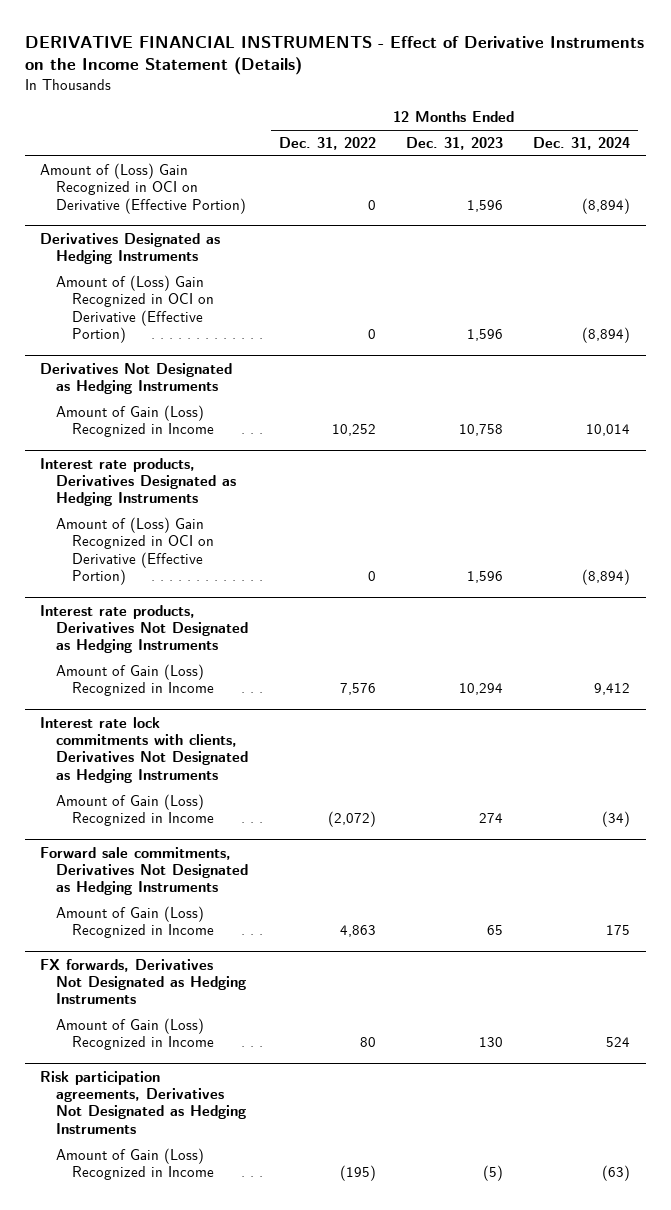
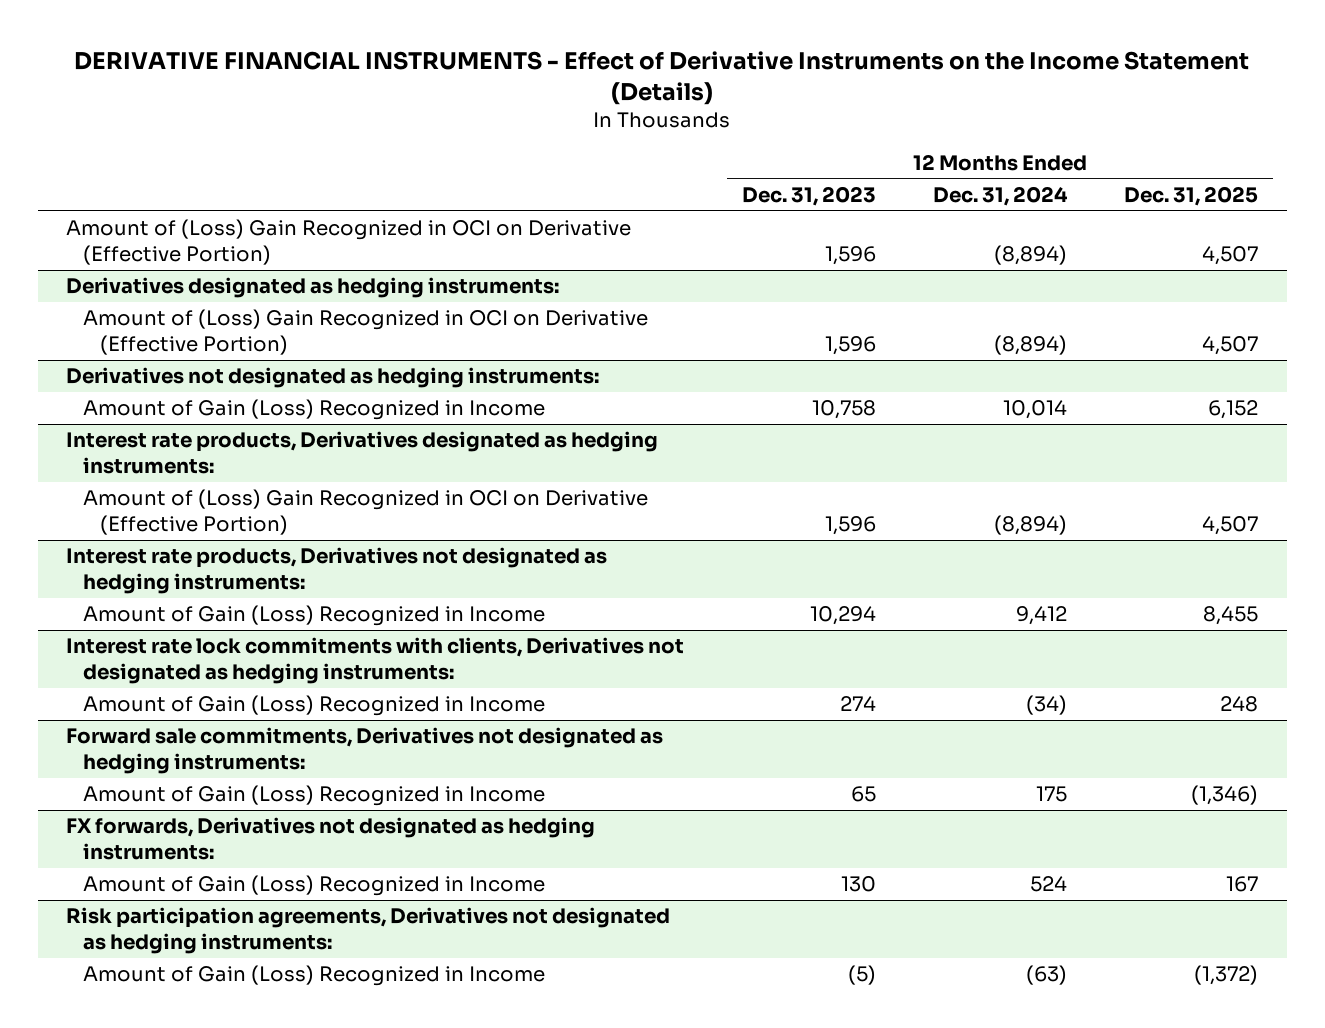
- | 12 Months Ended Dec. 31, 2022 | 12 Months Ended Dec. 31, 2023 | 12 Months Ended Dec. 31, 2024
+ | 12 Months Ended Dec. 31, 2023 | 12 Months Ended Dec. 31, 2024 | 12 Months Ended Dec. 31, 2025
- Derivatives Designated as Hedging Instruments
+ Derivatives designated as hedging instruments:
- Derivatives Not Designated as Hedging Instruments
+ Derivatives not designated as hedging instruments:
- Interest rate products, Derivatives Designated as Hedging Instruments
+ Interest rate products, Derivatives designated as hedging instruments:
- Interest rate products, Derivatives Not Designated as Hedging Instruments
+ Interest rate products, Derivatives not designated as hedging instruments:
- Interest rate lock commitments with clients, Derivatives Not Designated as Hedging Instruments
+ Interest rate lock commitments with clients, Derivatives not designated as hedging instruments:
- Forward sale commitments, Derivatives Not Designated as Hedging Instruments
+ Forward sale commitments, Derivatives not designated as hedging instruments:
- FX forwards, Derivatives Not Designated as Hedging Instruments
+ FX forwards, Derivatives not designated as hedging instruments:
- Risk participation agreements, Derivatives Not Designated as Hedging Instruments
+ Risk participation agreements, Derivatives not designated as hedging instruments:

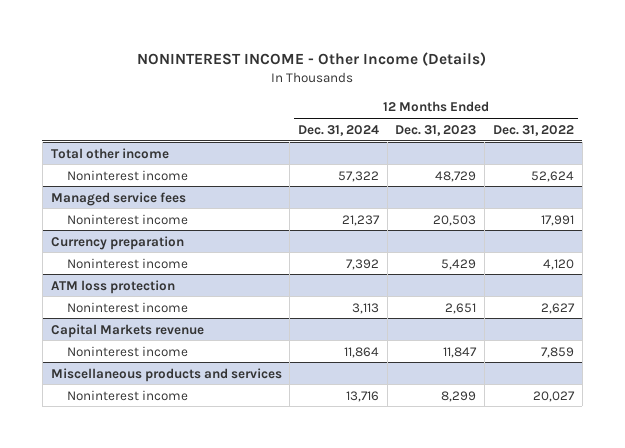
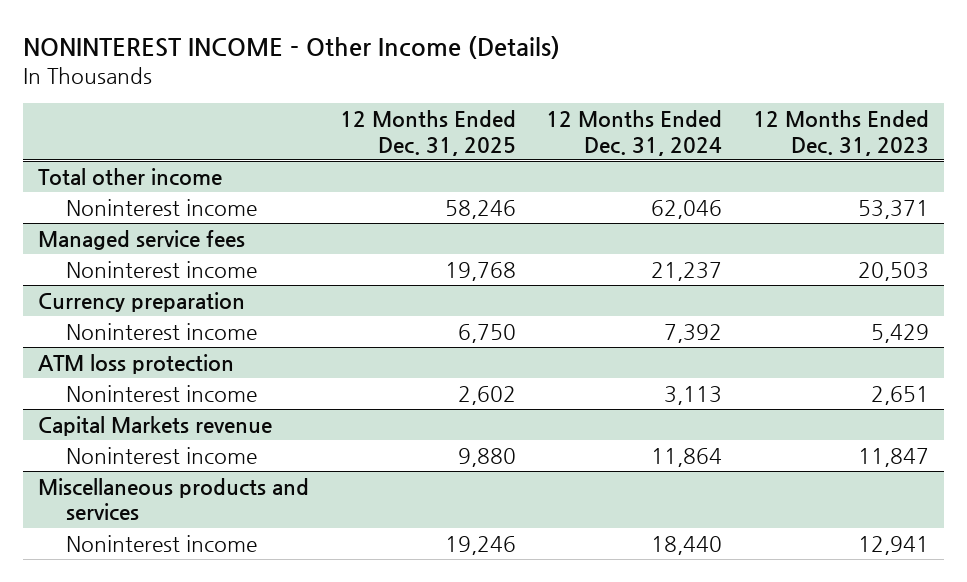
- | 12 Months Ended Dec. 31, 2024 | 12 Months Ended Dec. 31, 2023 | 12 Months Ended Dec. 31, 2022
+ | 12 Months Ended Dec. 31, 2025 | 12 Months Ended Dec. 31, 2024 | 12 Months Ended Dec. 31, 2023
@ Total other income
- Noninterest income | 57,322 | 48,729 | 52,624
+ Noninterest income | 58,246 | 62,046 | 53,371
@ Miscellaneous products and services
- Noninterest income | 13,716 | 8,299 | 20,027
+ Noninterest income | 19,246 | 18,440 | 12,941

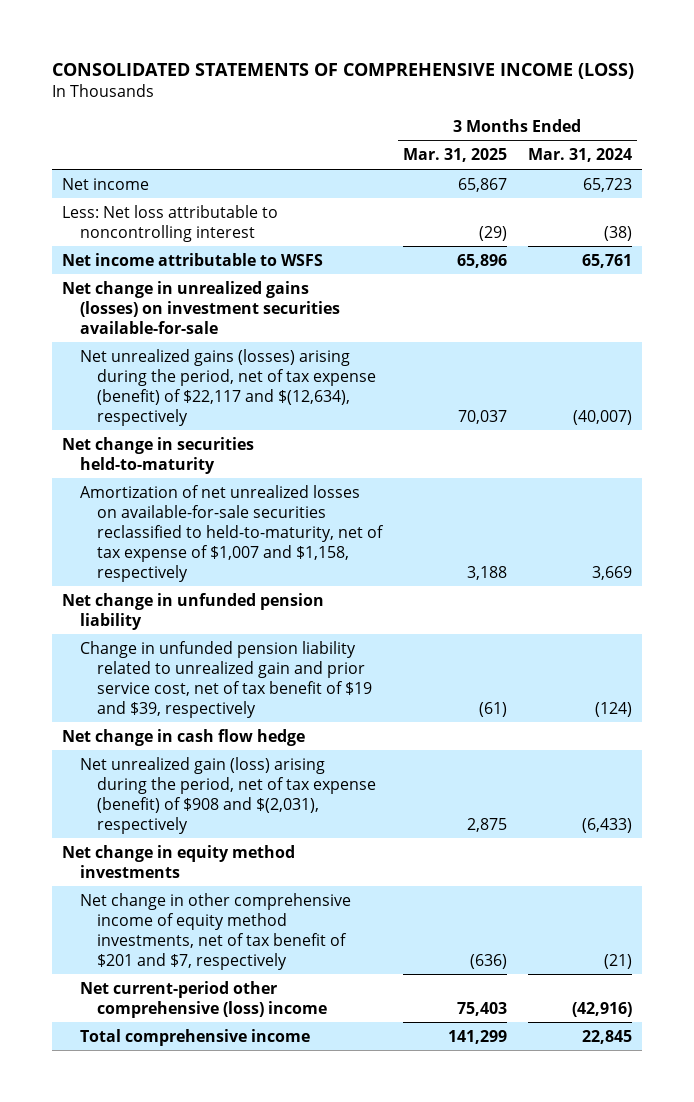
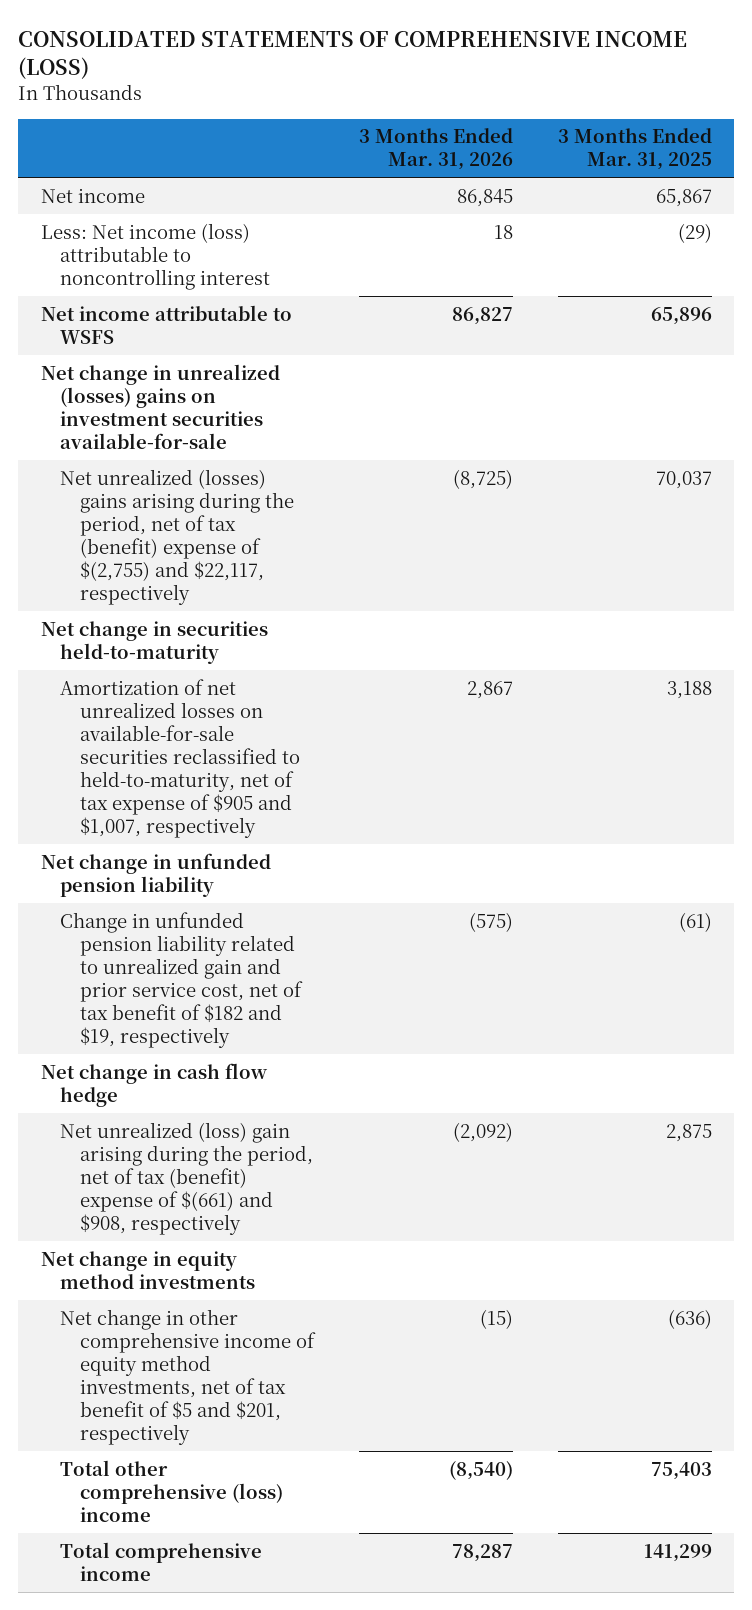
- | 3 Months Ended Mar. 31, 2025 | 3 Months Ended Mar. 31, 2024
+ | 3 Months Ended Mar. 31, 2026 | 3 Months Ended Mar. 31, 2025
- Less: Net loss attributable to noncontrolling interest | (29) | (38)
+ Less: Net income (loss) attributable to noncontrolling interest | 18 | (29)
- Net change in unrealized gains (losses) on investment securities available-for-sale
- Net unrealized gains (losses) arising during the period, net of tax expense (benefit) of $22,117 and $(12,634), respectively | 70,037 | (40,007)
+ Net change in unrealized (losses) gains on investment securities available-for-sale
+ Net unrealized (losses) gains arising during the period, net of tax (benefit) expense of $(2,755) and $22,117, respectively | (8,725) | 70,037
- Amortization of net unrealized losses on available-for-sale securities reclassified to held-to-maturity, net of tax expense of $1,007 and $1,158, respectively | 3,188 | 3,669
+ Amortization of net unrealized losses on available-for-sale securities reclassified to held-to-maturity, net of tax expense of $905 and $1,007, respectively | 2,867 | 3,188
- Change in unfunded pension liability related to unrealized gain and prior service cost, net of tax benefit of $19 and $39, respectively | (61) | (124)
+ Change in unfunded pension liability related to unrealized gain and prior service cost, net of tax benefit of $182 and $19, respectively | (575) | (61)
- Net unrealized gain (loss) arising during the period, net of tax expense (benefit) of $908 and $(2,031), respectively | 2,875 | (6,433)
+ Net unrealized (loss) gain arising during the period, net of tax (benefit) expense of $(661) and $908, respectively | (2,092) | 2,875
- Net change in other comprehensive income of equity method investments, net of tax benefit of $201 and $7, respectively | (636) | (21)
- Net current-period other comprehensive (loss) income | 75,403 | (42,916)
+ Net change in other comprehensive income of equity method investments, net of tax benefit of $5 and $201, respectively | (15) | (636)
+ Total other comprehensive (loss) income | (8,540) | 75,403

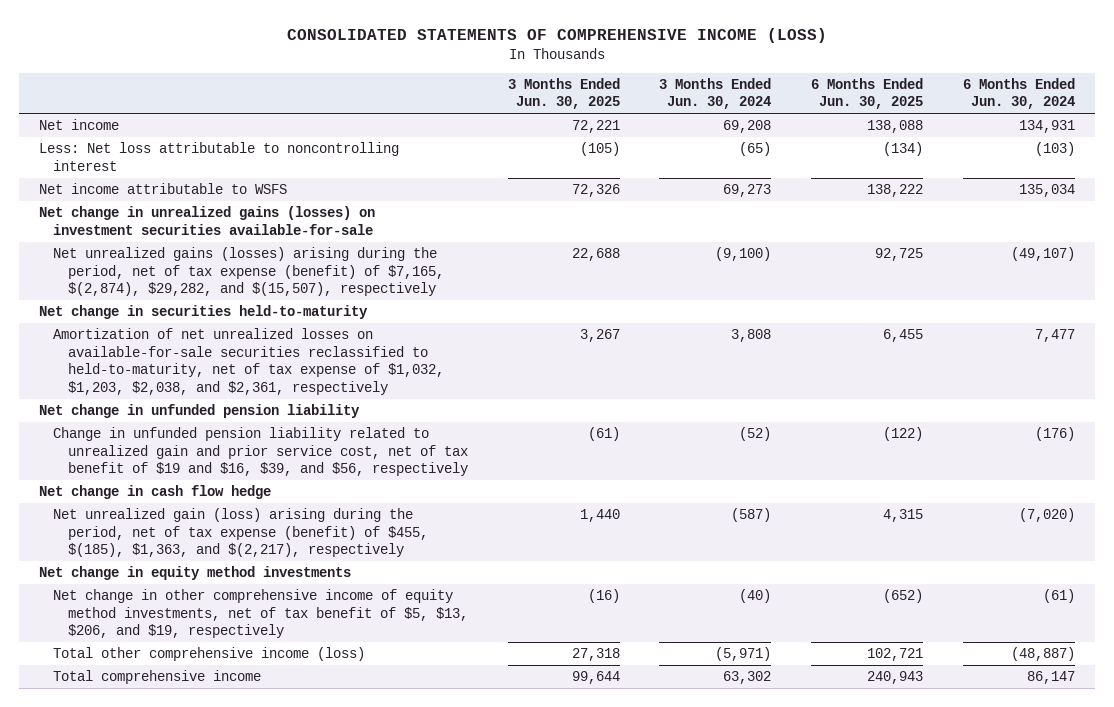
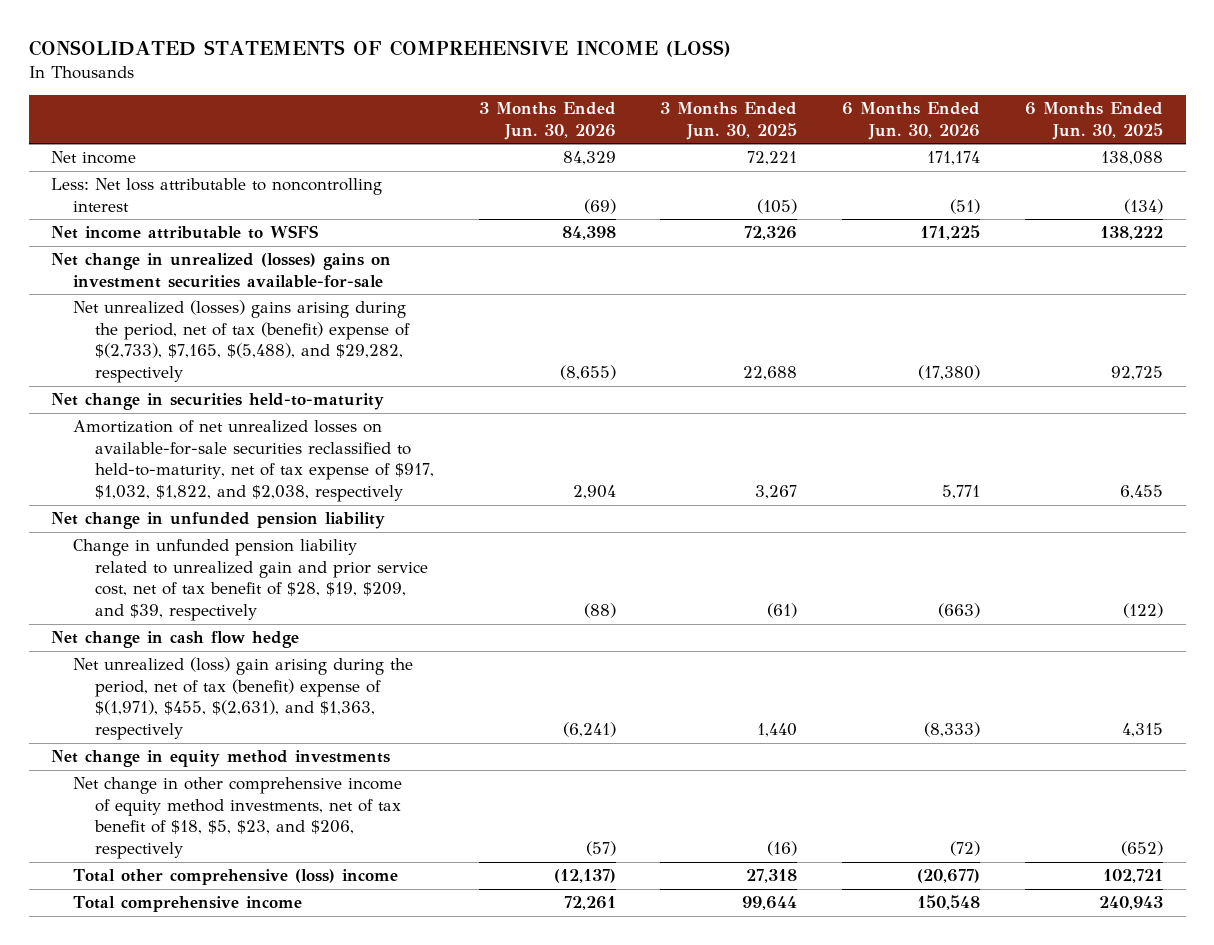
- | 3 Months Ended Jun. 30, 2025 | 3 Months Ended Jun. 30, 2024 | 6 Months Ended Jun. 30, 2025 | 6 Months Ended Jun. 30, 2024
+ | 3 Months Ended Jun. 30, 2026 | 3 Months Ended Jun. 30, 2025 | 6 Months Ended Jun. 30, 2026 | 6 Months Ended Jun. 30, 2025
- Net change in unrealized gains (losses) on investment securities available-for-sale
- Net unrealized gains (losses) arising during the period, net of tax expense (benefit) of $7,165, $(2,874), $29,282, and $(15,507), respectively | 22,688 | (9,100) | 92,725 | (49,107)
+ Net change in unrealized (losses) gains on investment securities available-for-sale
+ Net unrealized (losses) gains arising during the period, net of tax (benefit) expense of $(2,733), $7,165, $(5,488), and $29,282, respectively | (8,655) | 22,688 | (17,380) | 92,725
- Amortization of net unrealized losses on available-for-sale securities reclassified to held-to-maturity, net of tax expense of $1,032, $1,203, $2,038, and $2,361, respectively | 3,267 | 3,808 | 6,455 | 7,477
+ Amortization of net unrealized losses on available-for-sale securities reclassified to held-to-maturity, net of tax expense of $917, $1,032, $1,822, and $2,038, respectively | 2,904 | 3,267 | 5,771 | 6,455
- Change in unfunded pension liability related to unrealized gain and prior service cost, net of tax benefit of $19 and $16, $39, and $56, respectively | (61) | (52) | (122) | (176)
+ Change in unfunded pension liability related to unrealized gain and prior service cost, net of tax benefit of $28, $19, $209, and $39, respectively | (88) | (61) | (663) | (122)
- Net unrealized gain (loss) arising during the period, net of tax expense (benefit) of $455, $(185), $1,363, and $(2,217), respectively | 1,440 | (587) | 4,315 | (7,020)
+ Net unrealized (loss) gain arising during the period, net of tax (benefit) expense of $(1,971), $455, $(2,631), and $1,363, respectively | (6,241) | 1,440 | (8,333) | 4,315
- Net change in other comprehensive income of equity method investments, net of tax benefit of $5, $13, $206, and $19, respectively | (16) | (40) | (652) | (61)
- Total other comprehensive income (loss) | 27,318 | (5,971) | 102,721 | (48,887)
+ Net change in other comprehensive income of equity method investments, net of tax benefit of $18, $5, $23, and $206, respectively | (57) | (16) | (72) | (652)
+ Total other comprehensive (loss) income | (12,137) | 27,318 | (20,677) | 102,721

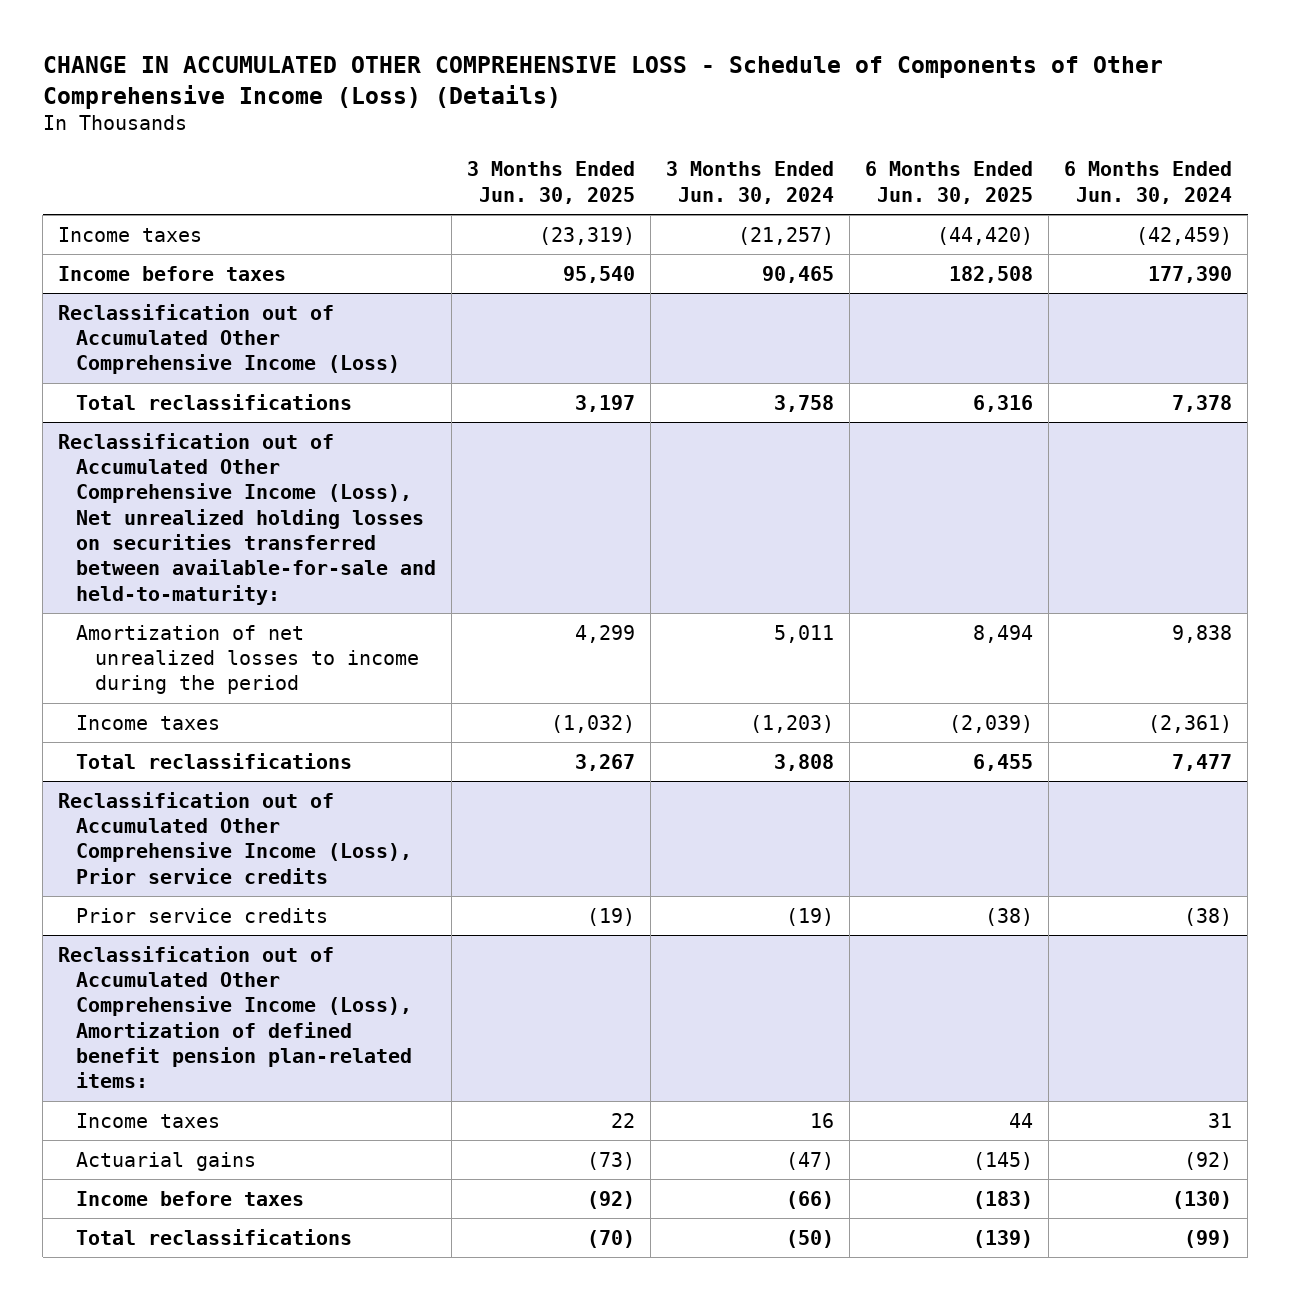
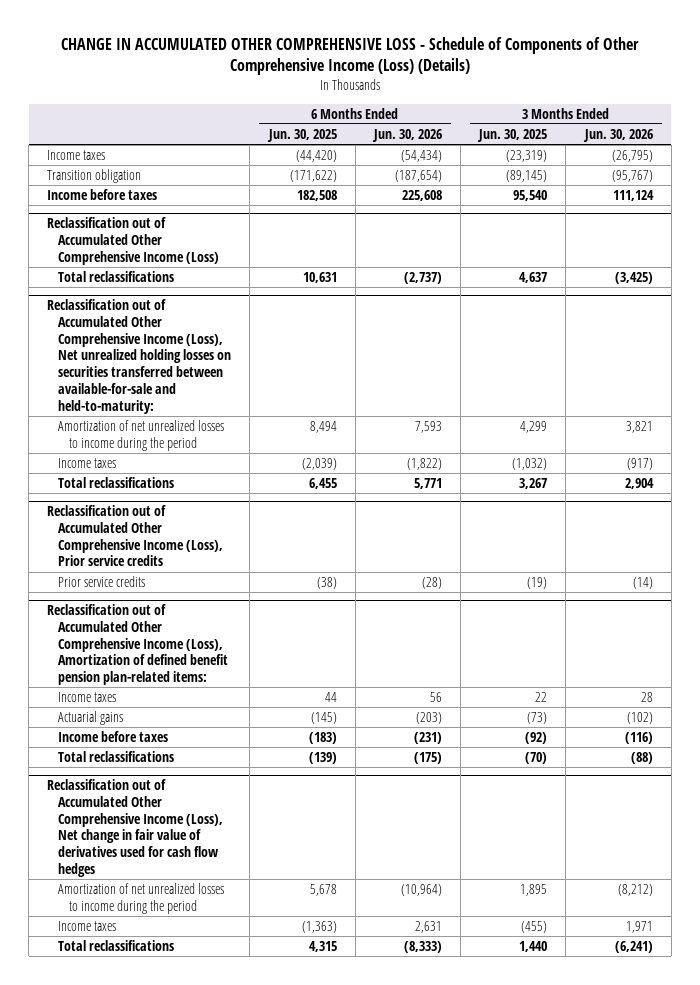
- | 3 Months Ended Jun. 30, 2025 | 3 Months Ended Jun. 30, 2024 | 6 Months Ended Jun. 30, 2025 | 6 Months Ended Jun. 30, 2024
+ | 6 Months Ended Jun. 30, 2025 | 6 Months Ended Jun. 30, 2026 | 3 Months Ended Jun. 30, 2025 | 3 Months Ended Jun. 30, 2026
+ Transition obligation | (171,622) | (187,654) | (89,145) | (95,767)
@ Reclassification out of Accumulated Other Comprehensive Income (Loss)
- Total reclassifications | 3,197 | 3,758 | 6,316 | 7,378
+ Total reclassifications | 10,631 | (2,737) | 4,637 | (3,425)
+ Reclassification out of Accumulated Other Comprehensive Income (Loss), Net change in fair value of derivatives used for cash flow hedges
+ Amortization of net unrealized losses to income during the period | 5,678 | (10,964) | 1,895 | (8,212)
+ Income taxes | (1,363) | 2,631 | (455) | 1,971
+ Total reclassifications | 4,315 | (8,333) | 1,440 | (6,241)

